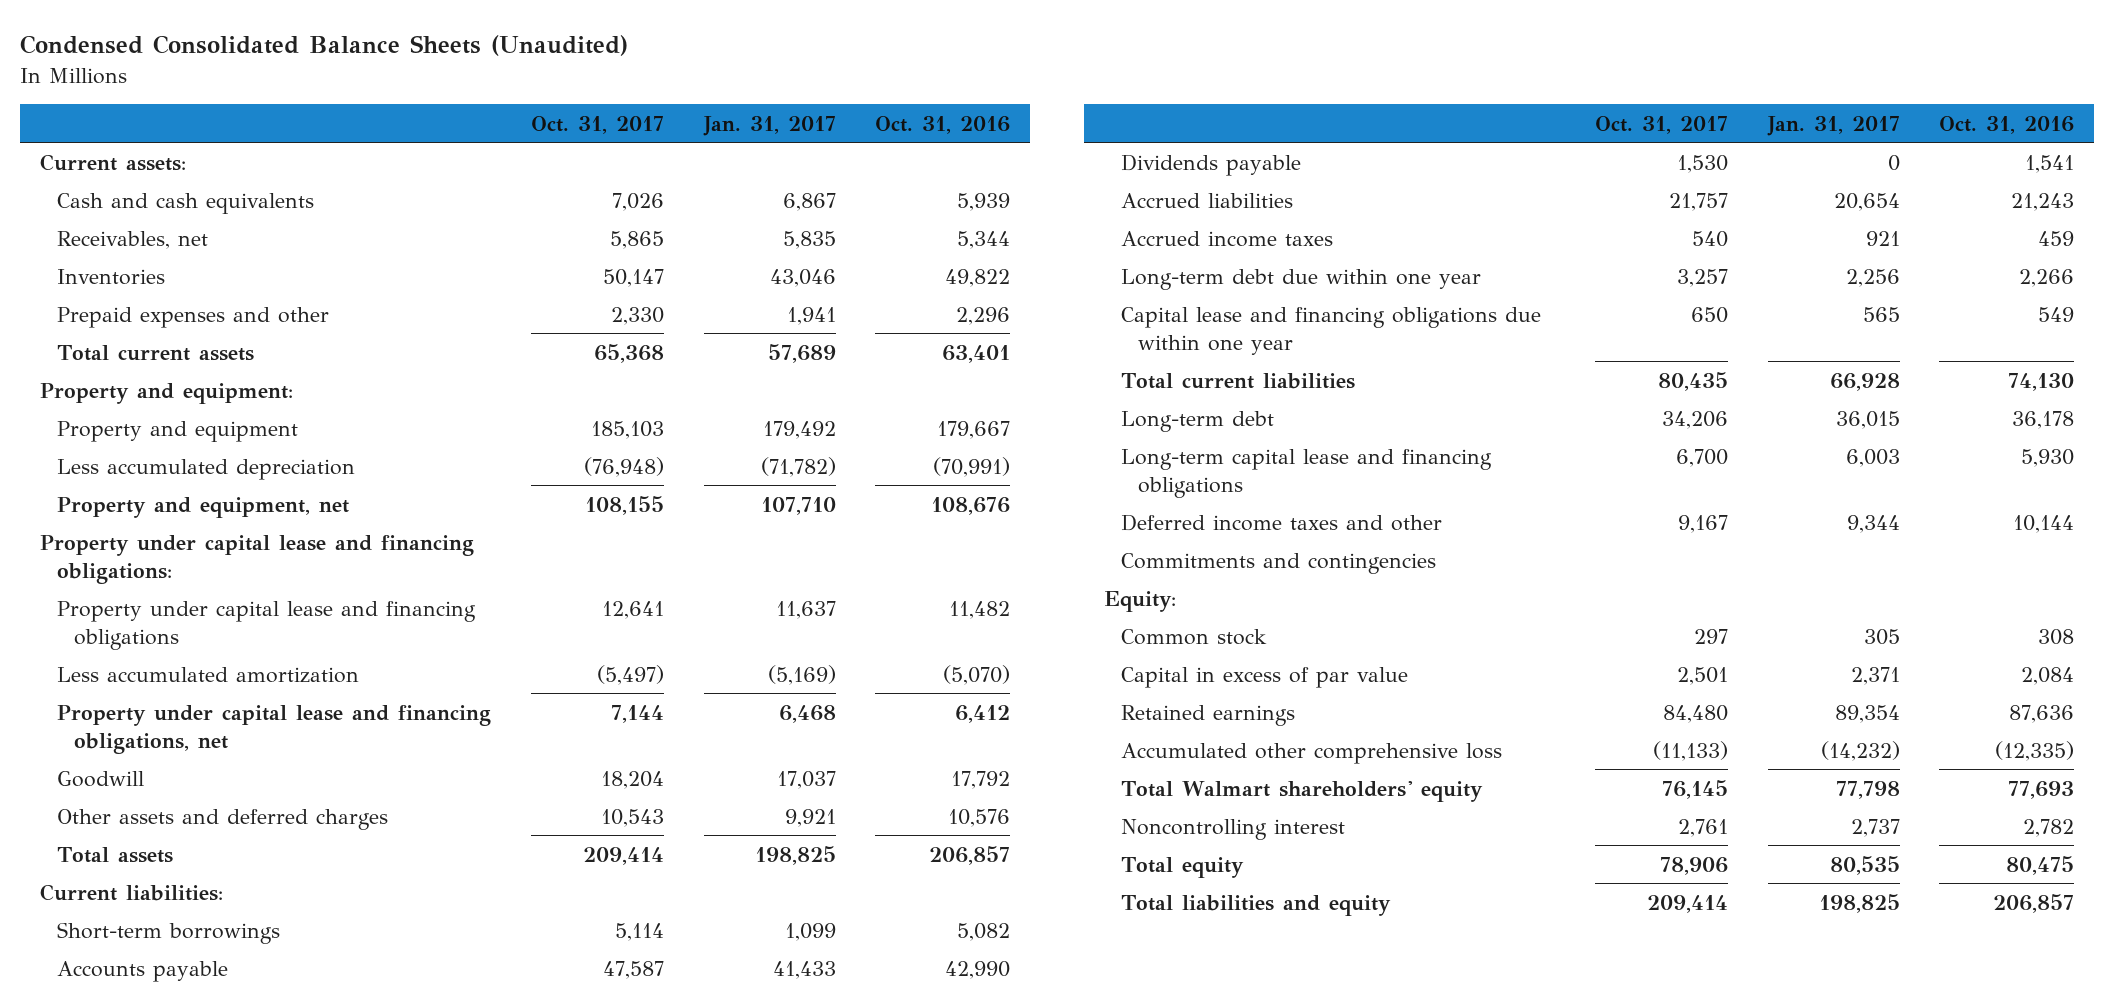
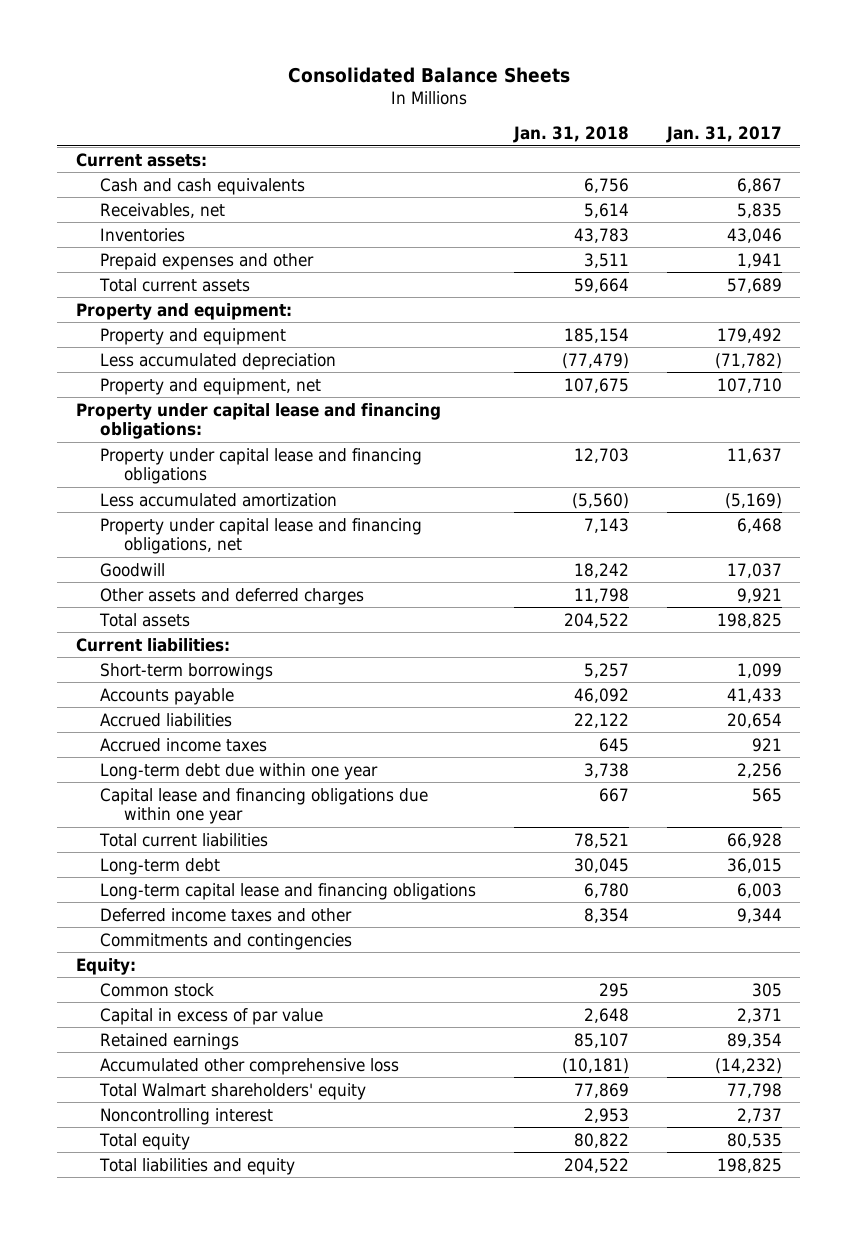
- Condensed Consolidated Balance Sheets (Unaudited)
+ Consolidated Balance Sheets
- | Oct. 31, 2017 | Jan. 31, 2017 | Oct. 31, 2016
+ | Jan. 31, 2018 | Jan. 31, 2017
- Dividends payable | 1,530 | 0 | 1,541

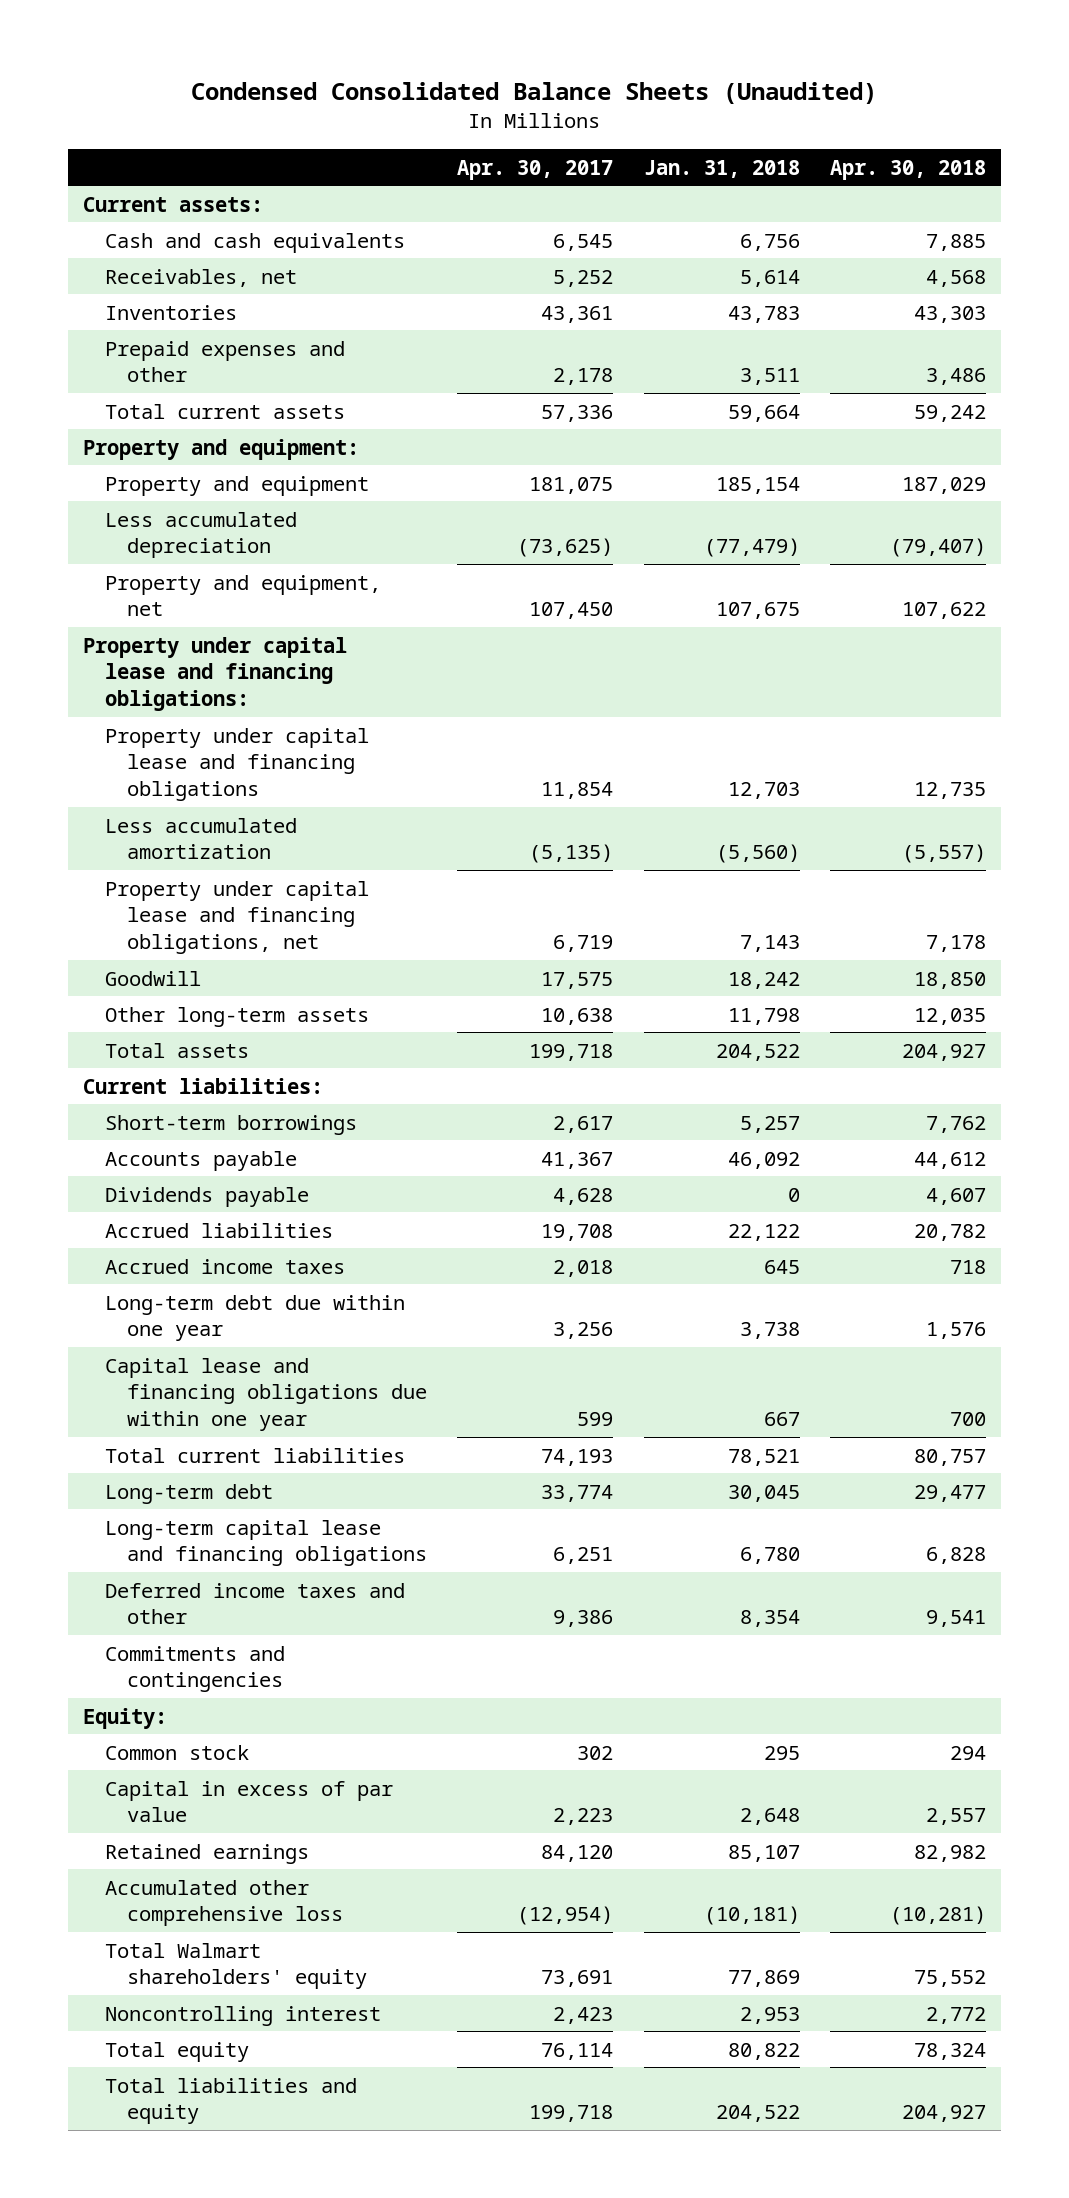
- Consolidated Balance Sheets
+ Condensed Consolidated Balance Sheets (Unaudited)
- | Jan. 31, 2018 | Jan. 31, 2017
+ | Apr. 30, 2017 | Jan. 31, 2018 | Apr. 30, 2018
- Other assets and deferred charges | 11,798 | 9,921
+ Other long-term assets | 10,638 | 11,798 | 12,035
+ Dividends payable | 4,628 | 0 | 4,607

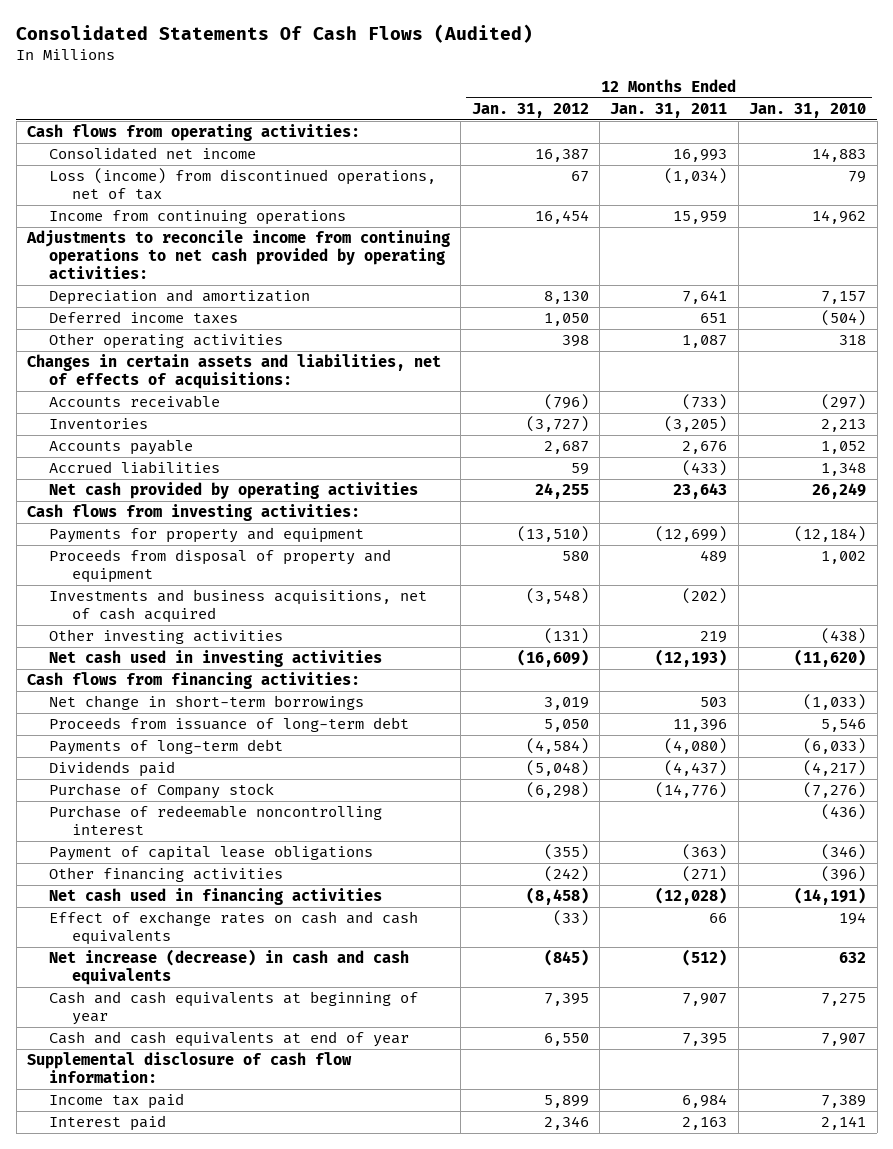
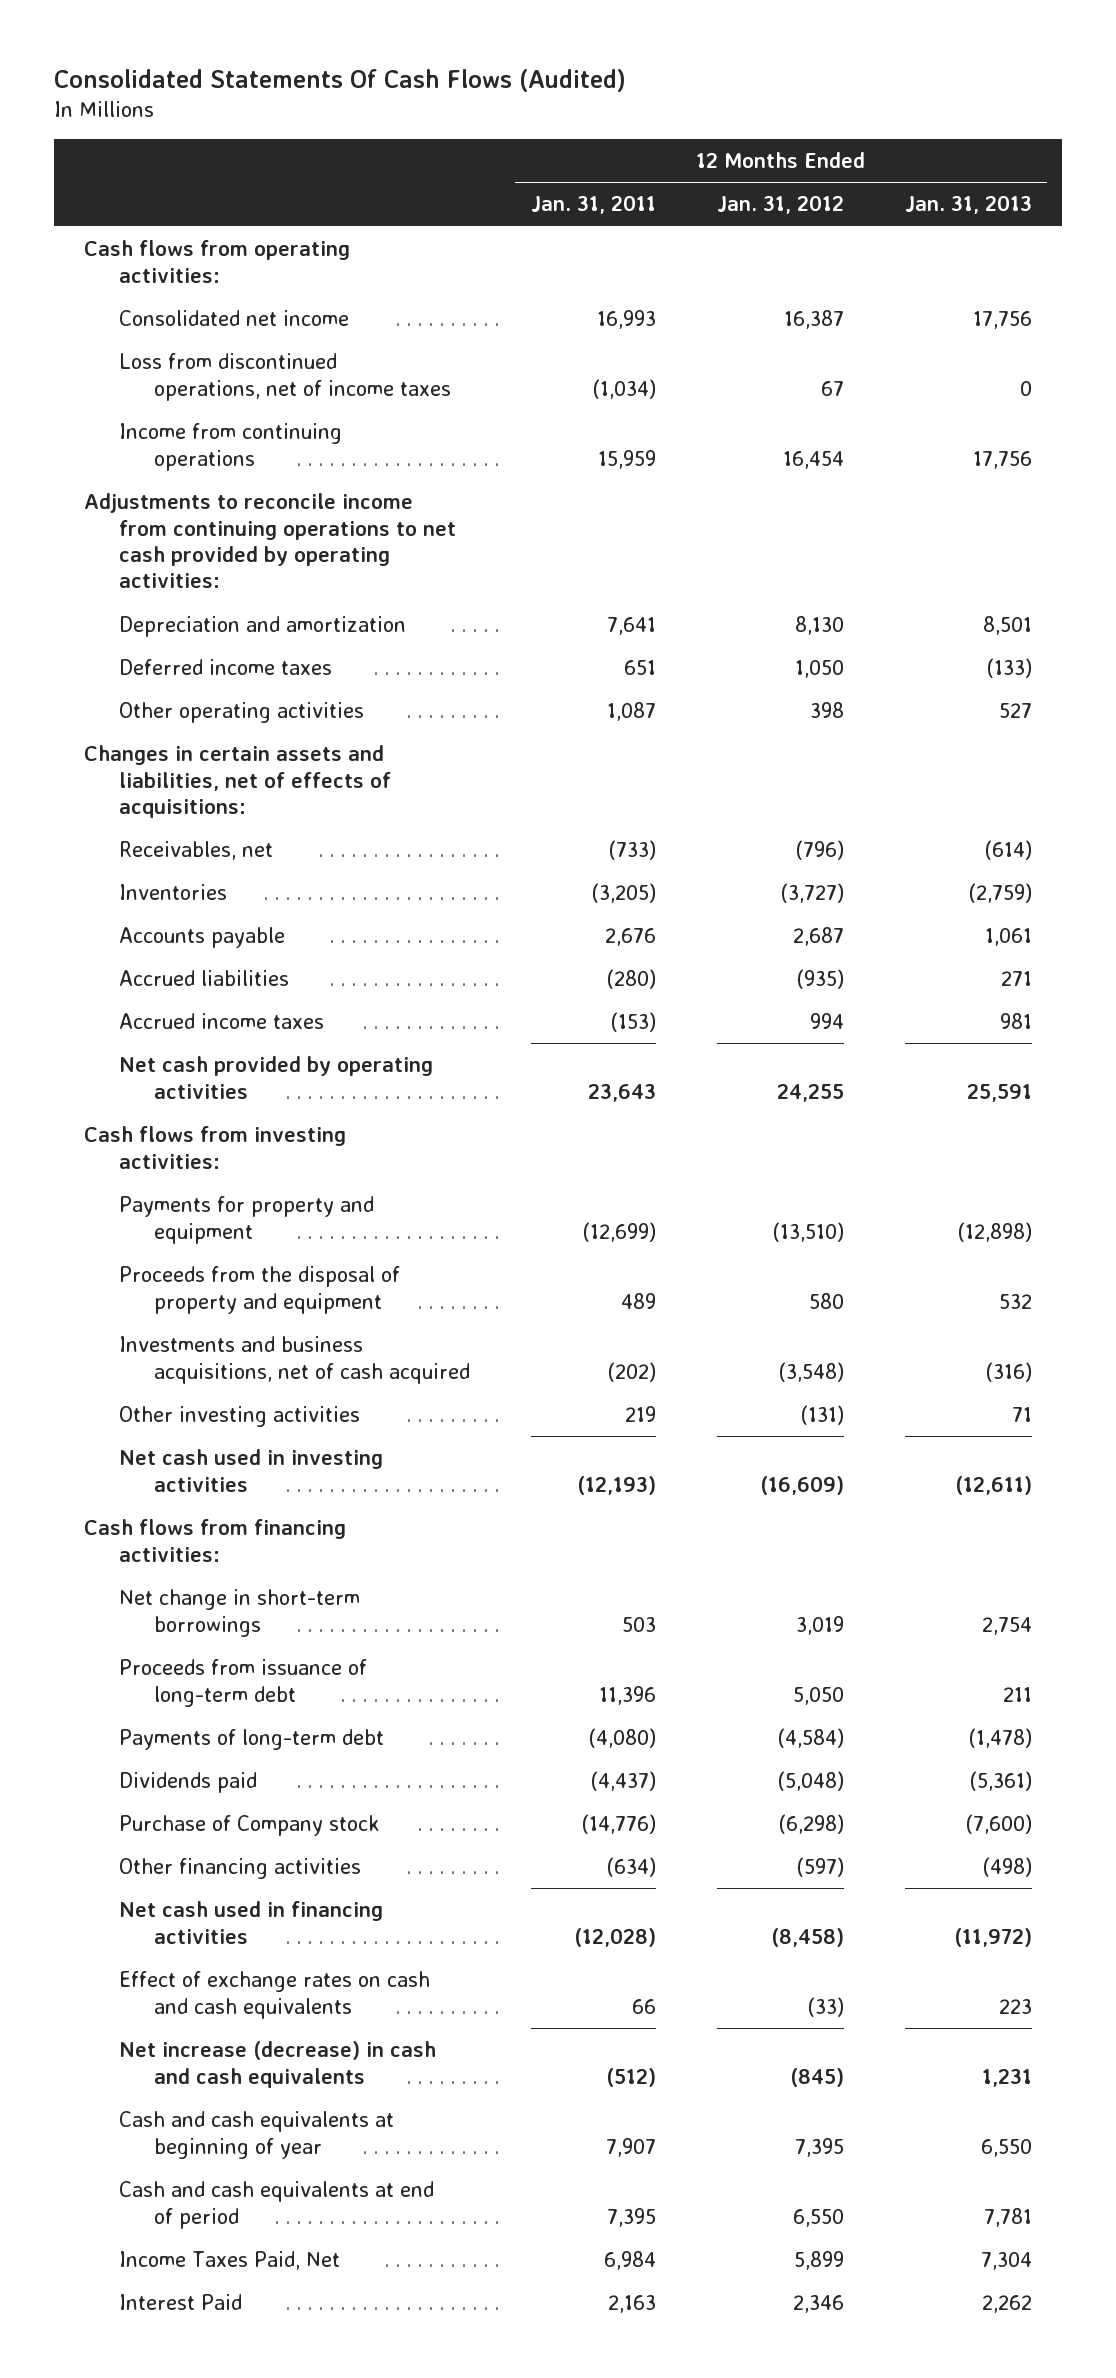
- | 12 Months Ended Jan. 31, 2012 | 12 Months Ended Jan. 31, 2011 | 12 Months Ended Jan. 31, 2010
+ | 12 Months Ended Jan. 31, 2011 | 12 Months Ended Jan. 31, 2012 | 12 Months Ended Jan. 31, 2013
- Loss (income) from discontinued operations, net of tax | 67 | (1,034) | 79
+ Loss from discontinued operations, net of income taxes | (1,034) | 67 | 0
- Accounts receivable | (796) | (733) | (297)
+ Receivables, net | (733) | (796) | (614)
- Accrued liabilities | 59 | (433) | 1,348
+ Accrued liabilities | (280) | (935) | 271
+ Accrued income taxes | (153) | 994 | 981
- Proceeds from disposal of property and equipment | 580 | 489 | 1,002
+ Proceeds from the disposal of property and equipment | 489 | 580 | 532
- Purchase of redeemable noncontrolling interest | | | (436)
- Payment of capital lease obligations | (355) | (363) | (346)
- Other financing activities | (242) | (271) | (396)
+ Other financing activities | (634) | (597) | (498)
- Cash and cash equivalents at end of year | 6,550 | 7,395 | 7,907
- Supplemental disclosure of cash flow information:
- Income tax paid | 5,899 | 6,984 | 7,389
- Interest paid | 2,346 | 2,163 | 2,141
+ Cash and cash equivalents at end of period | 7,395 | 6,550 | 7,781
+ Income Taxes Paid, Net | 6,984 | 5,899 | 7,304
+ Interest Paid | 2,163 | 2,346 | 2,262

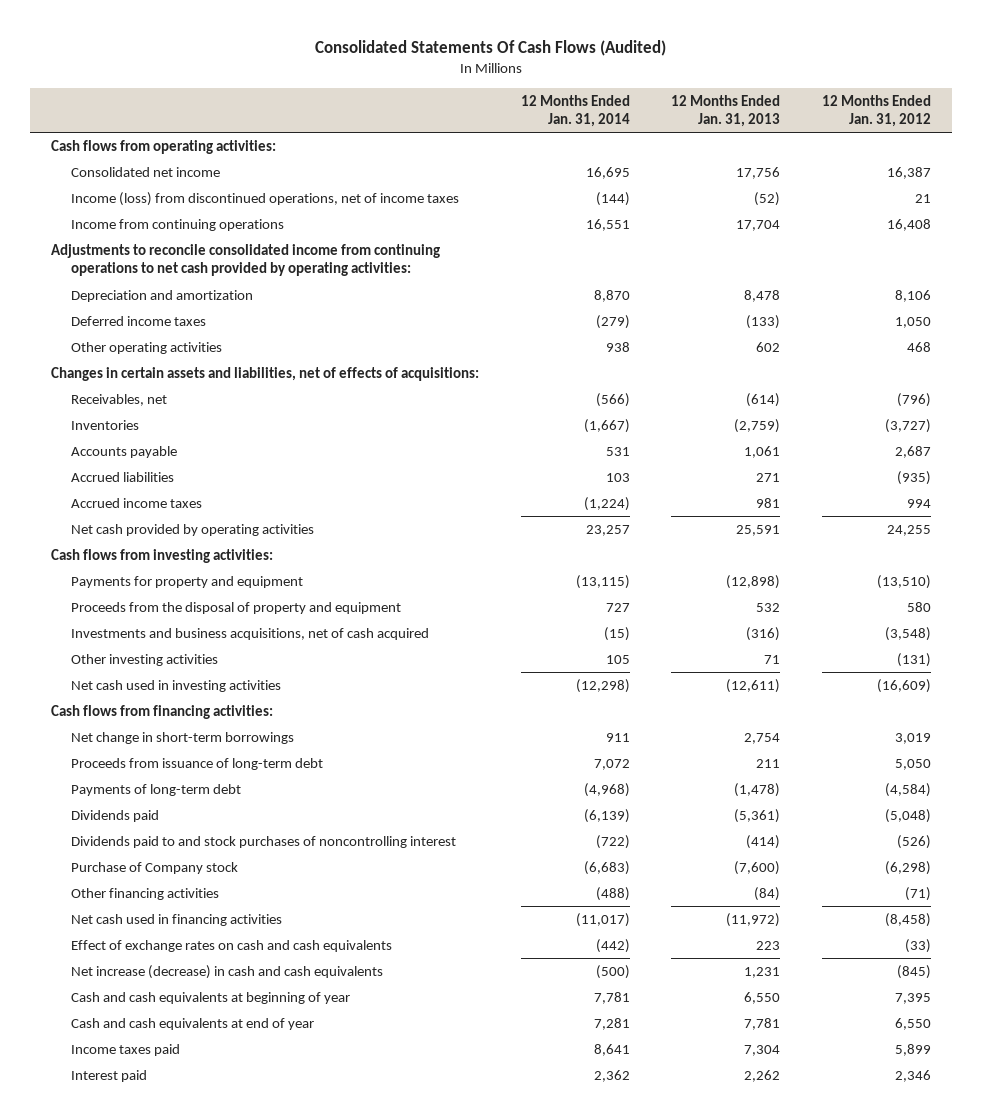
- | 12 Months Ended Jan. 31, 2011 | 12 Months Ended Jan. 31, 2012 | 12 Months Ended Jan. 31, 2013
+ | 12 Months Ended Jan. 31, 2014 | 12 Months Ended Jan. 31, 2013 | 12 Months Ended Jan. 31, 2012
- Loss from discontinued operations, net of income taxes | (1,034) | 67 | 0
- Income from continuing operations | 15,959 | 16,454 | 17,756
- Adjustments to reconcile income from continuing operations to net cash provided by operating activities:
- Depreciation and amortization | 7,641 | 8,130 | 8,501
+ Income (loss) from discontinued operations, net of income taxes | (144) | (52) | 21
+ Income from continuing operations | 16,551 | 17,704 | 16,408
+ Adjustments to reconcile consolidated income from continuing operations to net cash provided by operating activities:
+ Depreciation and amortization | 8,870 | 8,478 | 8,106
- Other operating activities | 1,087 | 398 | 527
+ Other operating activities | 938 | 602 | 468
+ Dividends paid to and stock purchases of noncontrolling interest | (722) | (414) | (526)
- Other financing activities | (634) | (597) | (498)
+ Other financing activities | (488) | (84) | (71)
- Cash and cash equivalents at end of period | 7,395 | 6,550 | 7,781
- Income Taxes Paid, Net | 6,984 | 5,899 | 7,304
- Interest Paid | 2,163 | 2,346 | 2,262
+ Cash and cash equivalents at end of year | 7,281 | 7,781 | 6,550
+ Income taxes paid | 8,641 | 7,304 | 5,899
+ Interest paid | 2,362 | 2,262 | 2,346

